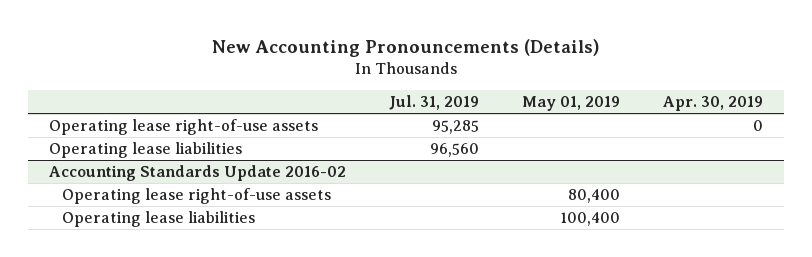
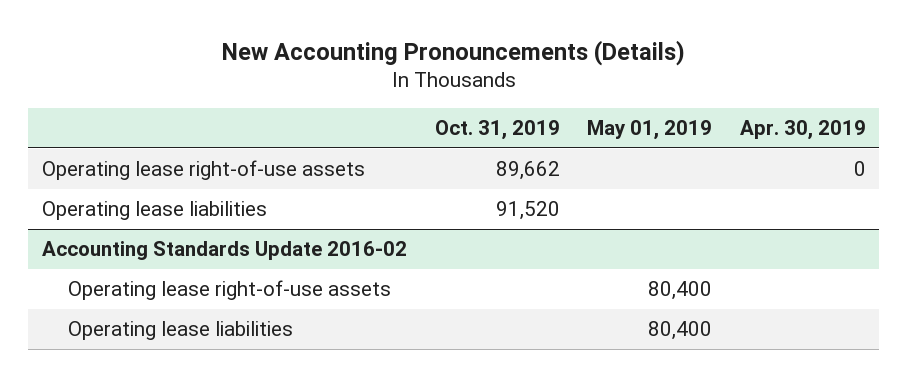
- | Jul. 31, 2019 | May 01, 2019 | Apr. 30, 2019
+ | Oct. 31, 2019 | May 01, 2019 | Apr. 30, 2019
@ Accounting Standards Update 2016-02
- Operating lease liabilities | | 100,400 |
+ Operating lease liabilities | | 80,400 |

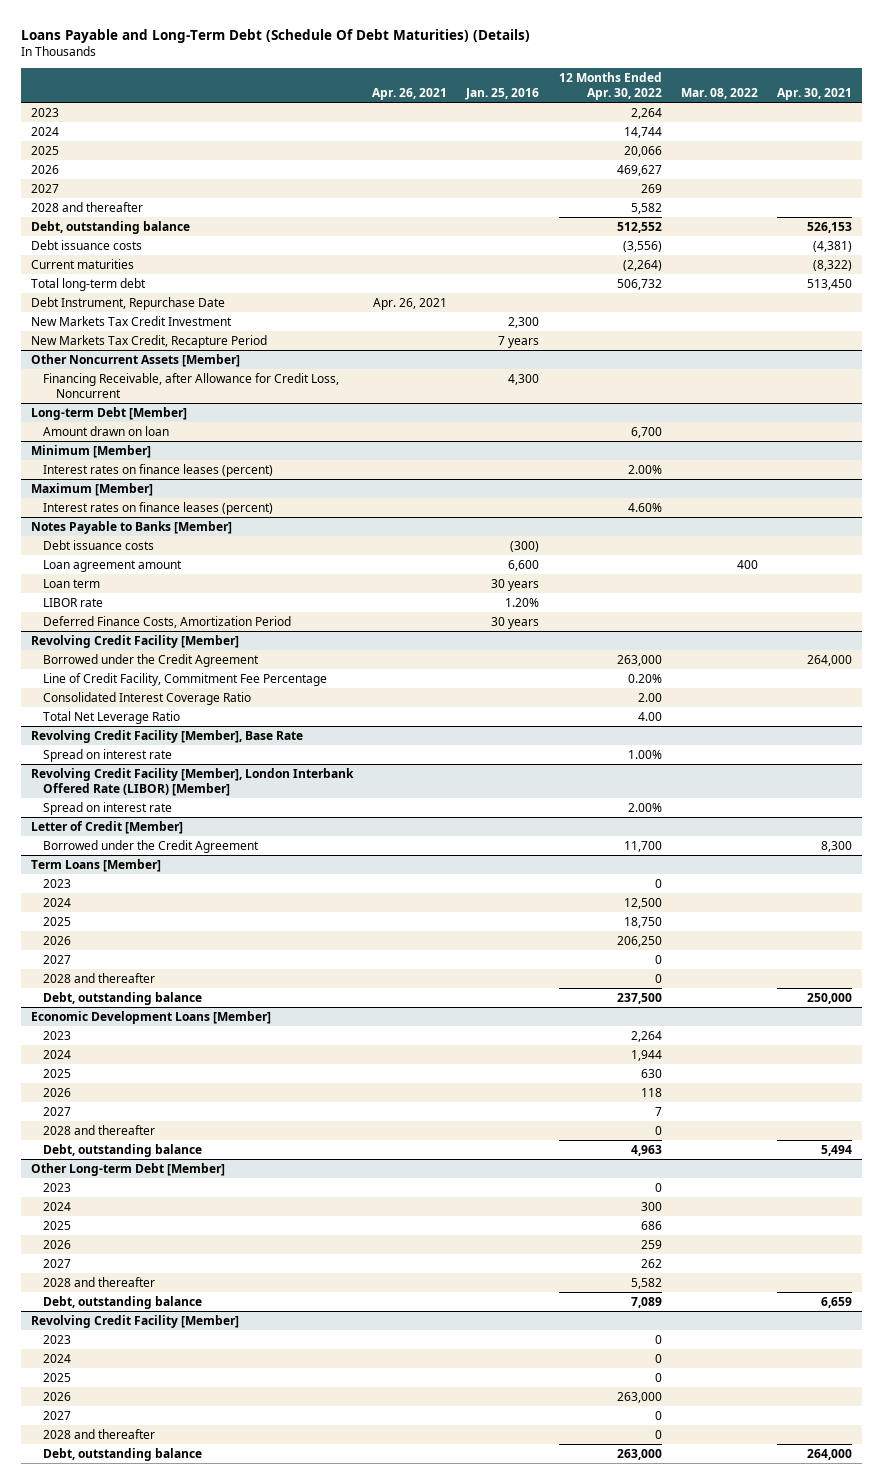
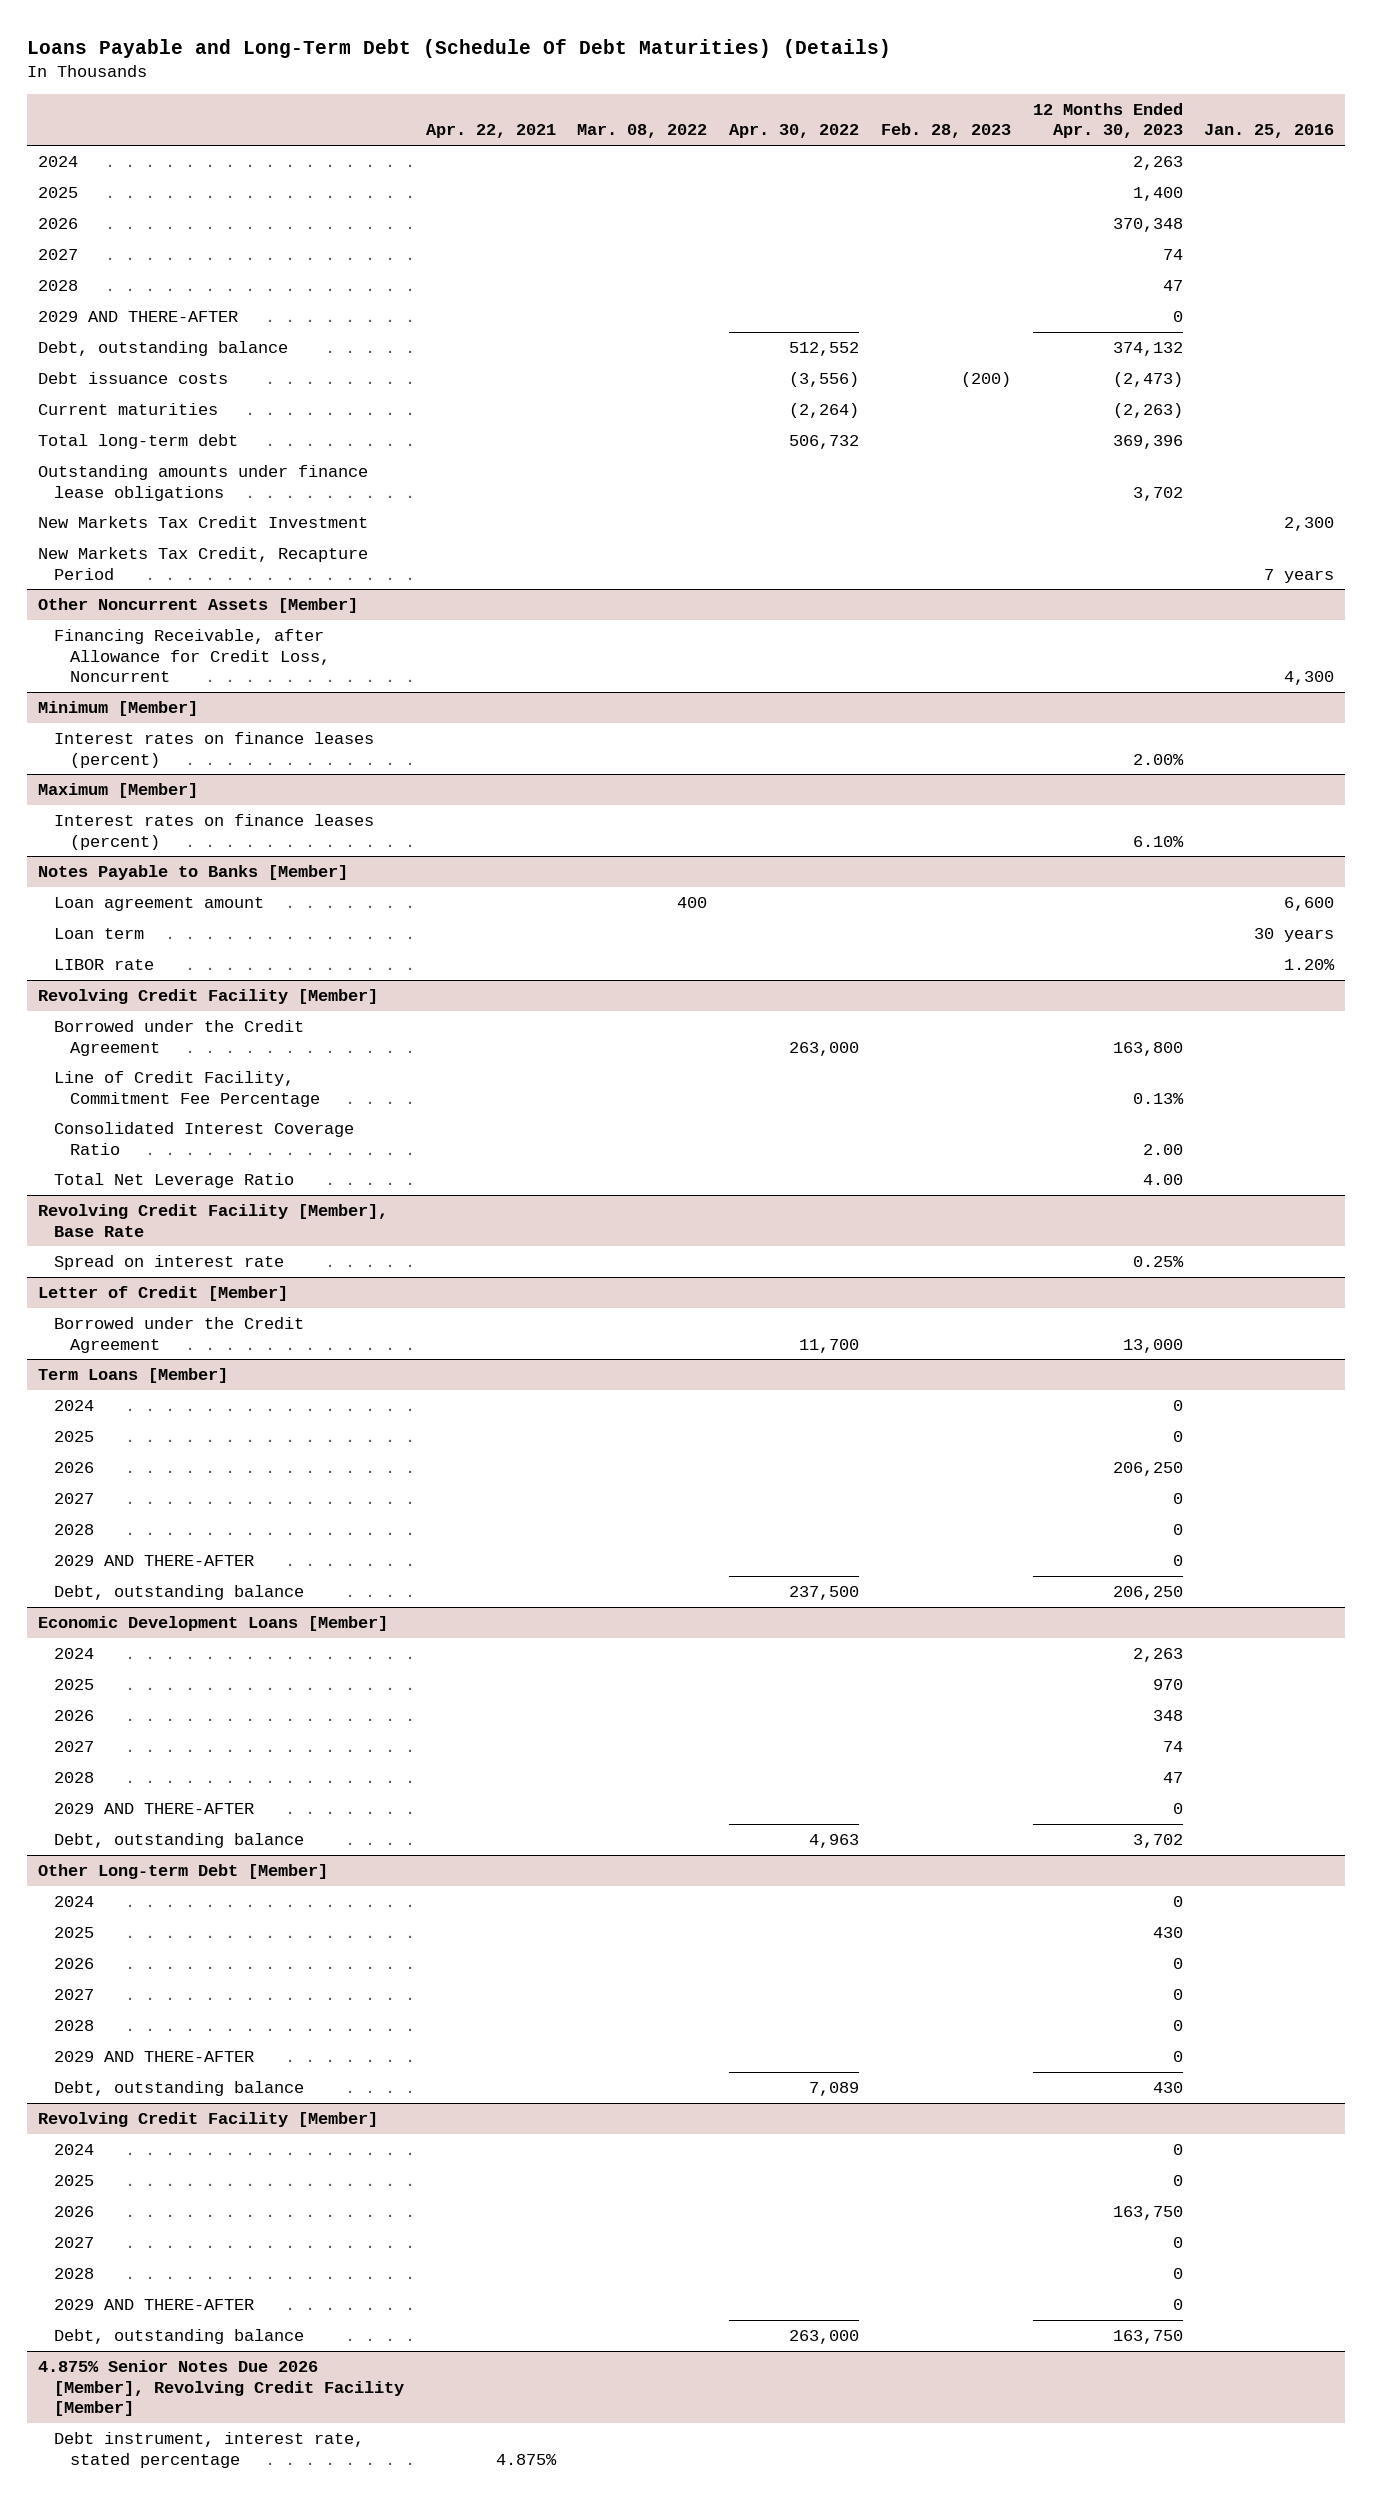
- | Apr. 26, 2021 | Jan. 25, 2016 | 12 Months Ended Apr. 30, 2022 | Mar. 08, 2022 | Apr. 30, 2021
+ | Apr. 22, 2021 | Mar. 08, 2022 | Apr. 30, 2022 | Feb. 28, 2023 | 12 Months Ended Apr. 30, 2023 | Jan. 25, 2016
- 2023 | | | 2,264 | |
- 2028 and thereafter | | | 5,582 | |
+ 2028 | | | | | 47 |
+ 2029 AND THERE-AFTER | | | | | 0 |
- Debt Instrument, Repurchase Date | Apr. 26, 2021 | | | |
+ Outstanding amounts under finance lease obligations | | | | | 3,702 |
- Long-term Debt [Member]
- Amount drawn on loan | | | 6,700 | |
@ Notes Payable to Banks [Member]
- Debt issuance costs | | (300) | | |
- Deferred Finance Costs, Amortization Period | | 30 years | | |
- Revolving Credit Facility [Member], London Interbank Offered Rate (LIBOR) [Member]
- Spread on interest rate | | | 2.00% | |
@ Term Loans [Member]
- 2023 | | | 0 | |
- 2028 and thereafter | | | 0 | |
+ 2028 | | | | | 0 |
+ 2029 AND THERE-AFTER | | | | | 0 |
@ Economic Development Loans [Member]
- 2023 | | | 2,264 | |
- 2028 and thereafter | | | 0 | |
+ 2028 | | | | | 47 |
+ 2029 AND THERE-AFTER | | | | | 0 |
@ Other Long-term Debt [Member]
- 2023 | | | 0 | |
- 2028 and thereafter | | | 5,582 | |
+ 2028 | | | | | 0 |
+ 2029 AND THERE-AFTER | | | | | 0 |
@ Revolving Credit Facility [Member]
- 2023 | | | 0 | |
- 2028 and thereafter | | | 0 | |
+ 2028 | | | | | 0 |
+ 2029 AND THERE-AFTER | | | | | 0 |
+ 4.875% Senior Notes Due 2026 [Member], Revolving Credit Facility [Member]
+ Debt instrument, interest rate, stated percentage | 4.875% | | | | |

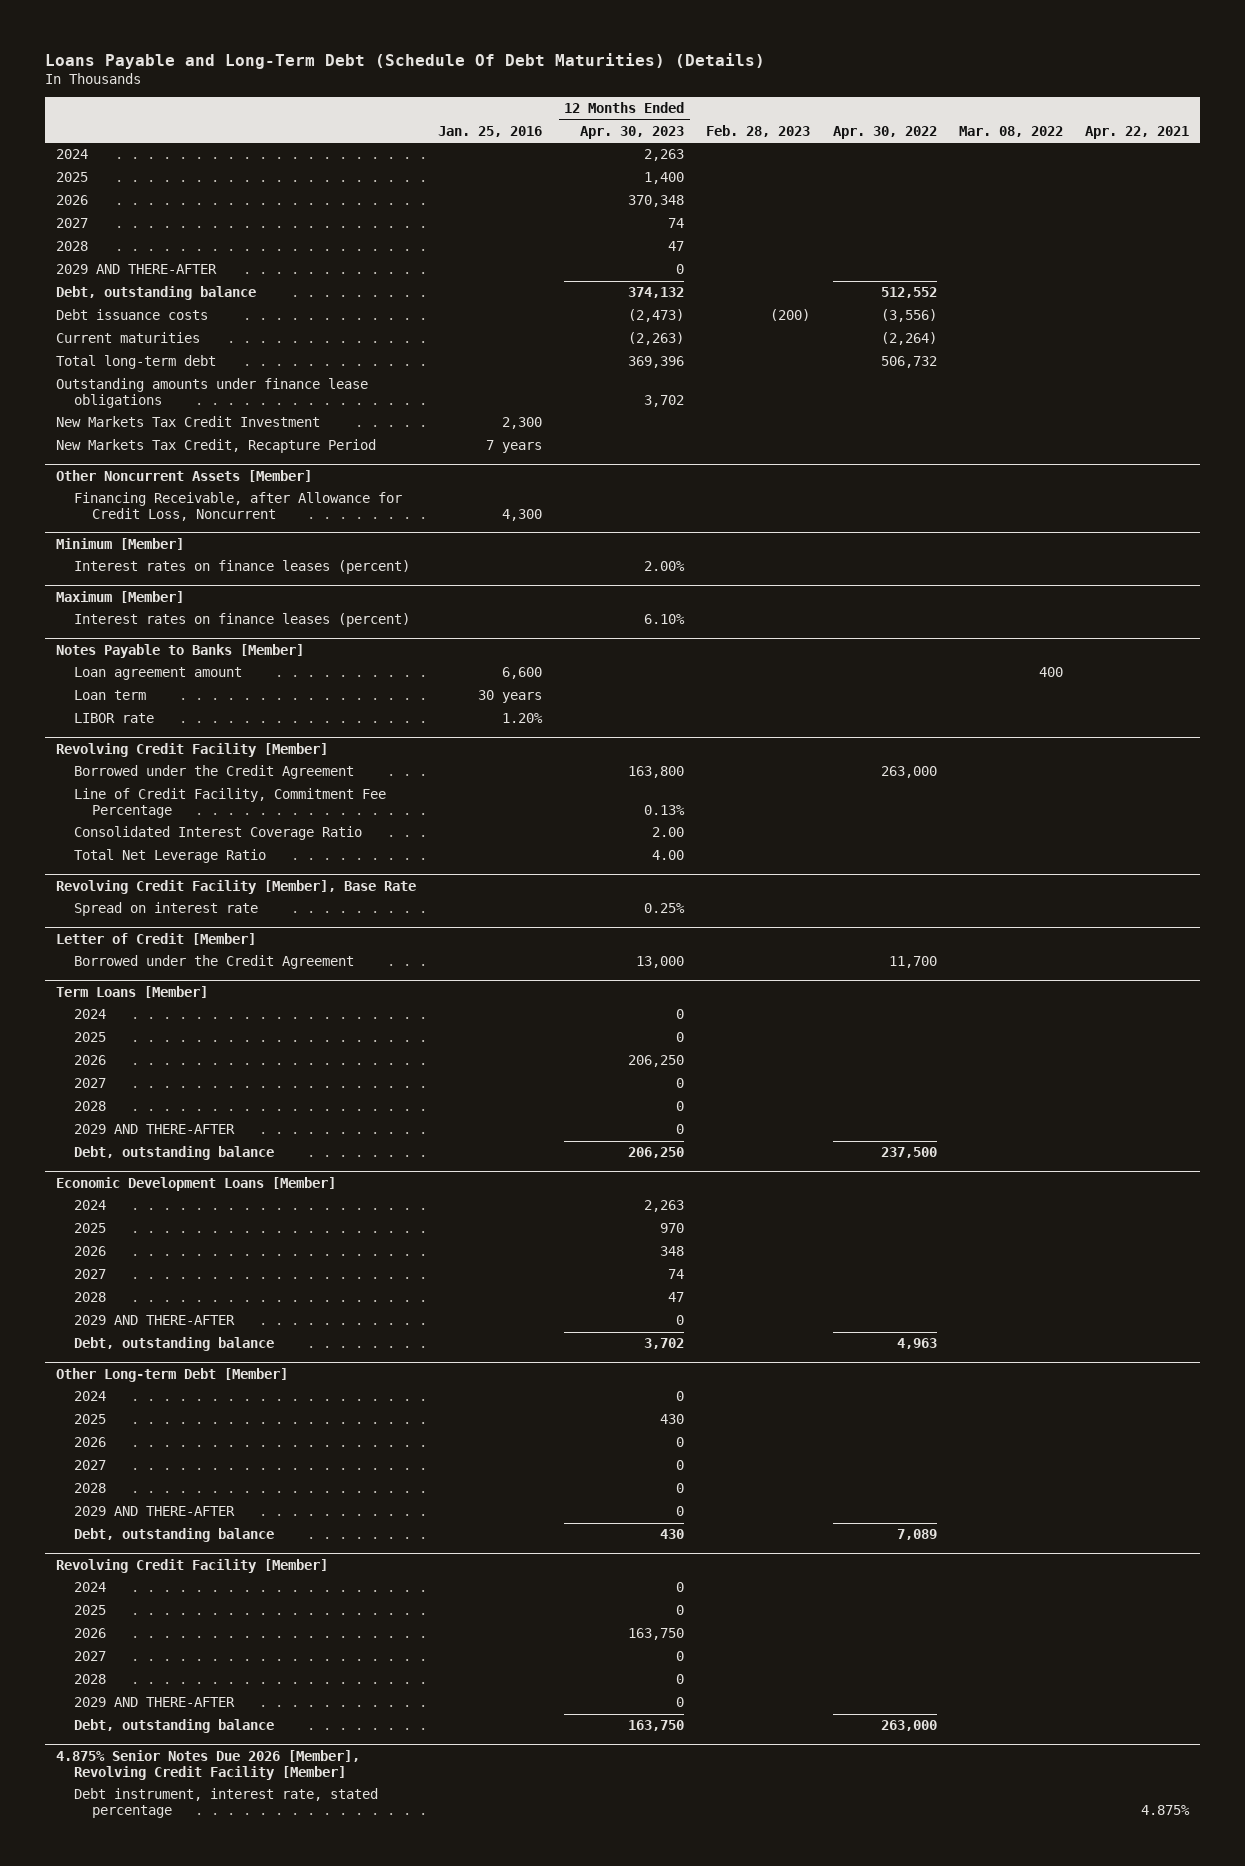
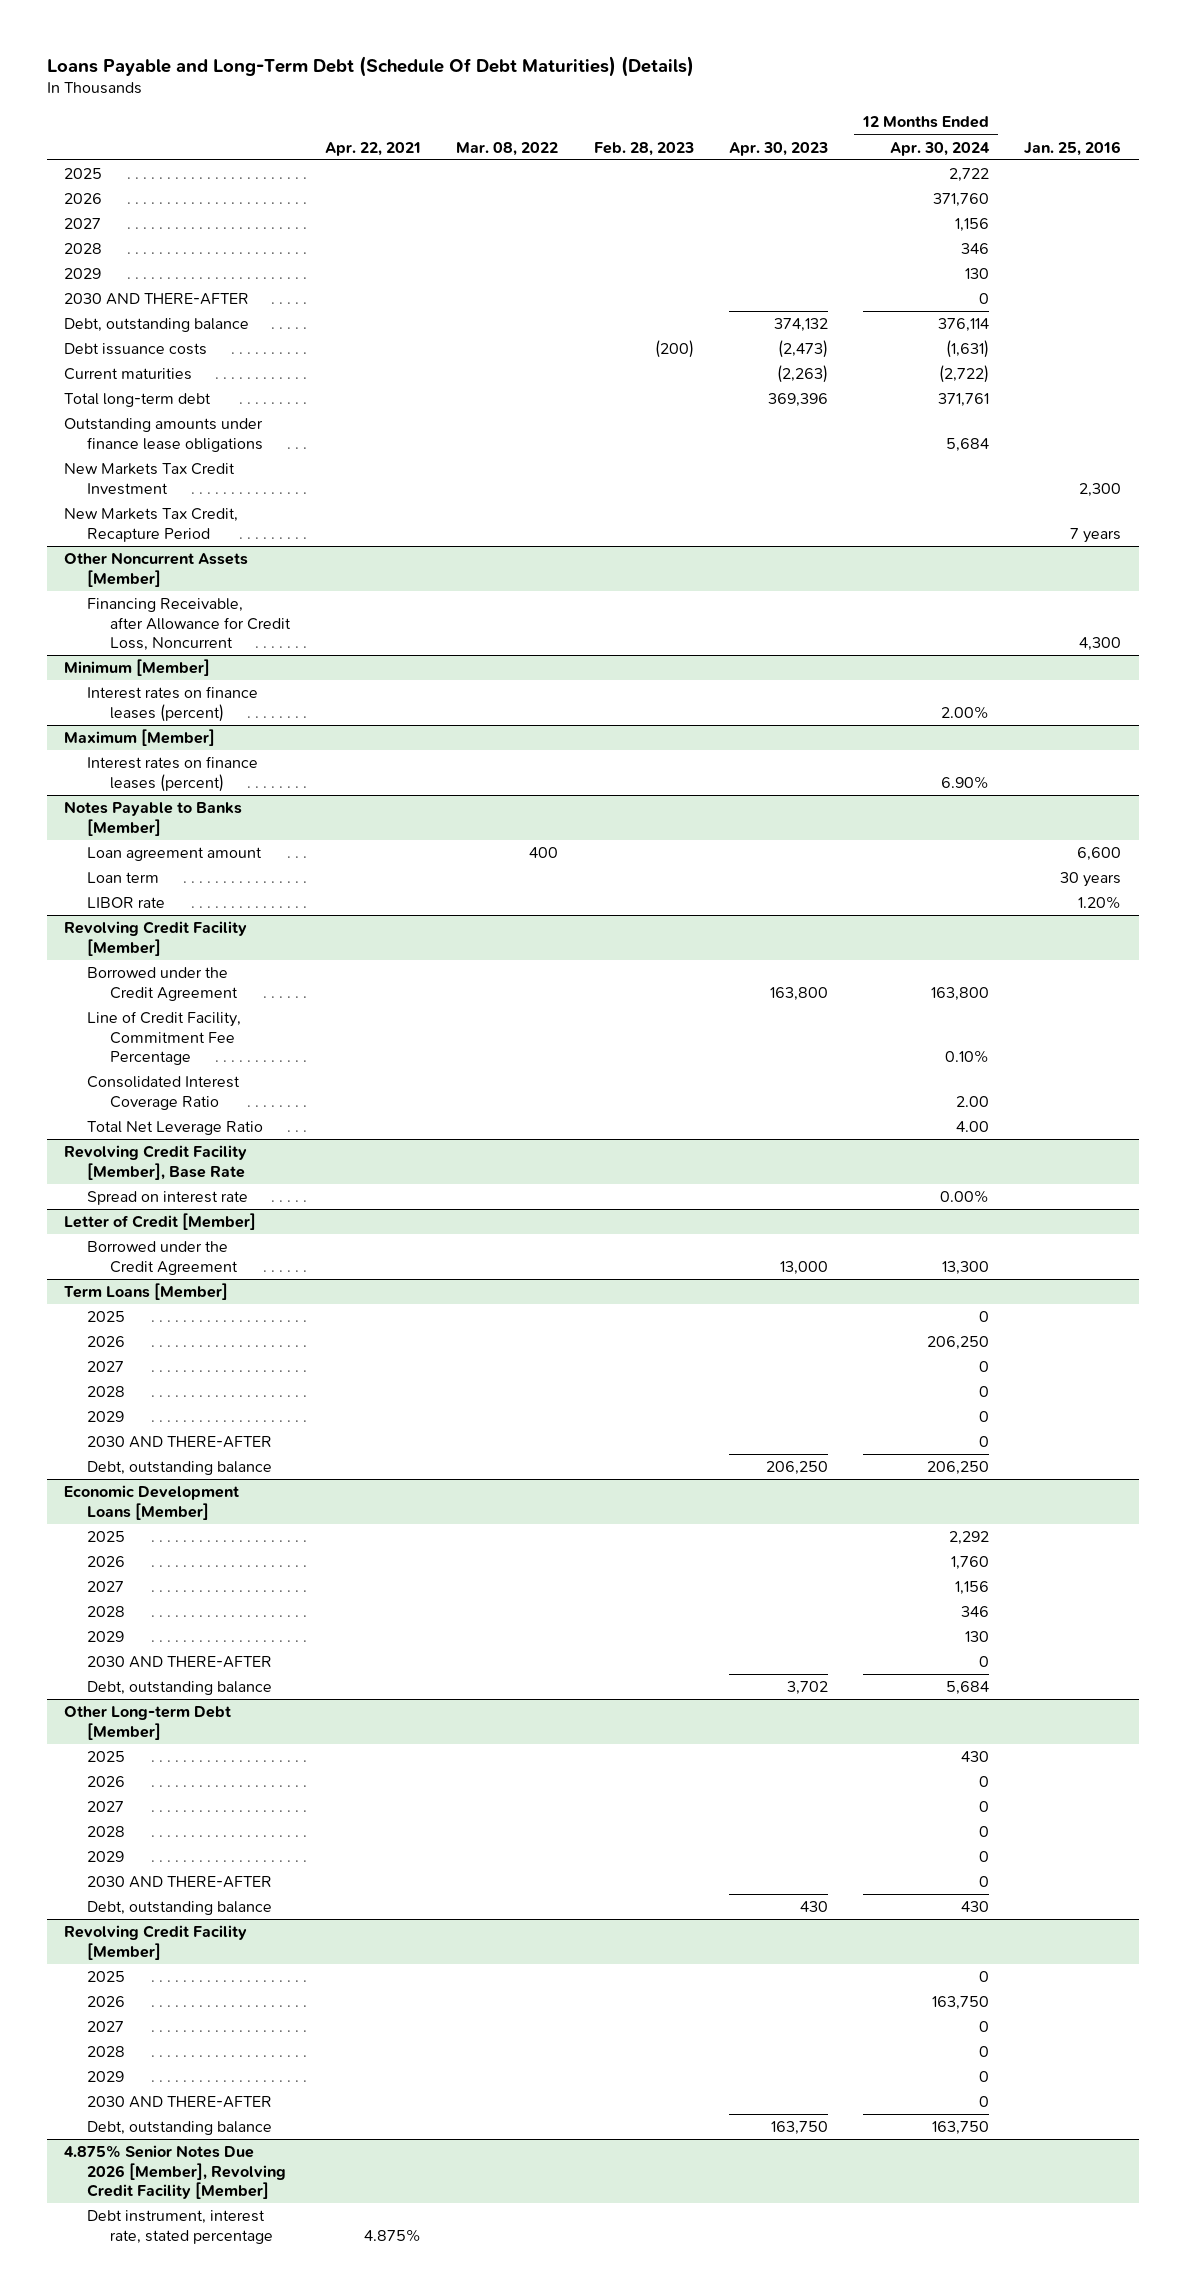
- | Jan. 25, 2016 | 12 Months Ended Apr. 30, 2023 | Feb. 28, 2023 | Apr. 30, 2022 | Mar. 08, 2022 | Apr. 22, 2021
+ | Apr. 22, 2021 | Mar. 08, 2022 | Feb. 28, 2023 | Apr. 30, 2023 | 12 Months Ended Apr. 30, 2024 | Jan. 25, 2016
- 2024 | | 2,263 | | | |
- 2029 AND THERE-AFTER | | 0 | | | |
+ 2029 | | | | | 130 |
+ 2030 AND THERE-AFTER | | | | | 0 |
@ Term Loans [Member]
- 2024 | | 0 | | | |
- 2029 AND THERE-AFTER | | 0 | | | |
+ 2029 | | | | | 0 |
+ 2030 AND THERE-AFTER | | | | | 0 |
@ Economic Development Loans [Member]
- 2024 | | 2,263 | | | |
- 2029 AND THERE-AFTER | | 0 | | | |
+ 2029 | | | | | 130 |
+ 2030 AND THERE-AFTER | | | | | 0 |
@ Other Long-term Debt [Member]
- 2024 | | 0 | | | |
- 2029 AND THERE-AFTER | | 0 | | | |
+ 2029 | | | | | 0 |
+ 2030 AND THERE-AFTER | | | | | 0 |
@ Revolving Credit Facility [Member]
- 2024 | | 0 | | | |
- 2029 AND THERE-AFTER | | 0 | | | |
+ 2029 | | | | | 0 |
+ 2030 AND THERE-AFTER | | | | | 0 |

